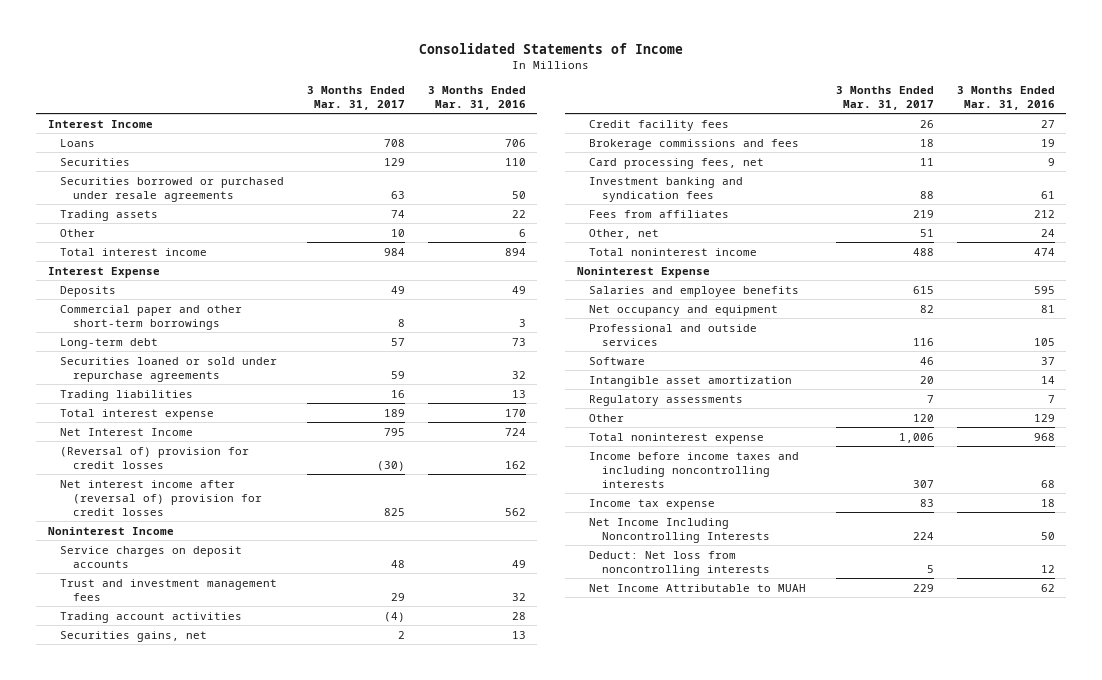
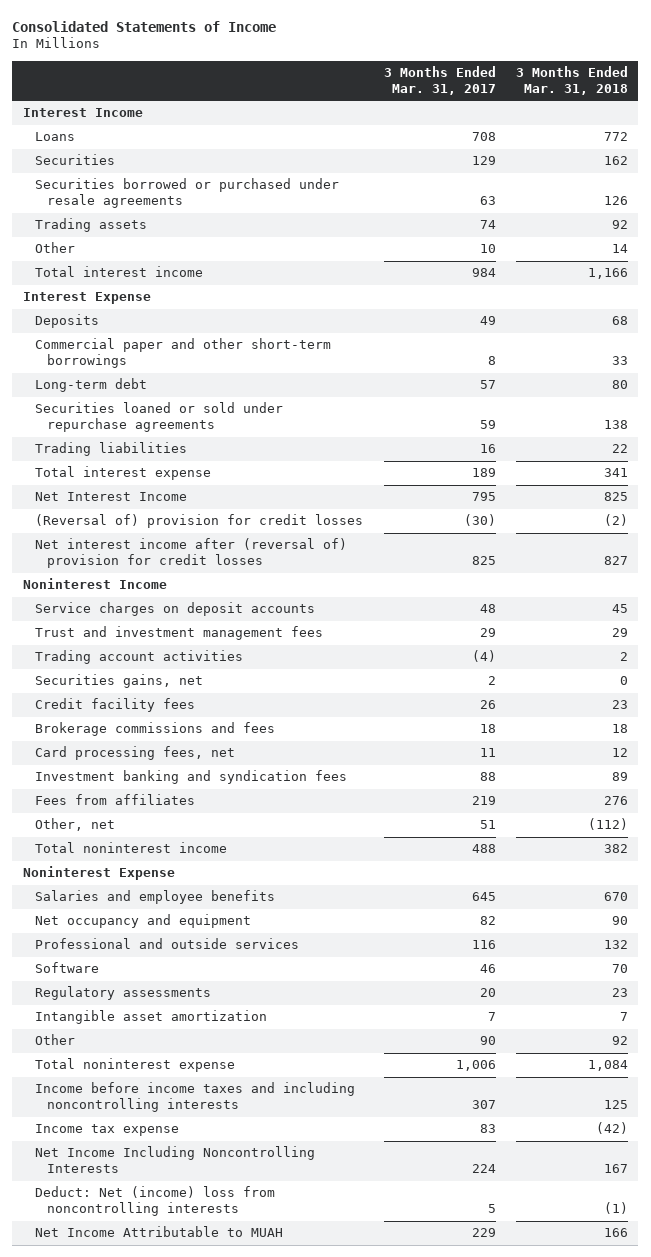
- | 3 Months Ended Mar. 31, 2017 | 3 Months Ended Mar. 31, 2016
+ | 3 Months Ended Mar. 31, 2017 | 3 Months Ended Mar. 31, 2018
- Salaries and employee benefits | 615 | 595
+ Salaries and employee benefits | 645 | 670
- Intangible asset amortization | 20 | 14
- Regulatory assessments | 7 | 7
- Other | 120 | 129
+ Regulatory assessments | 20 | 23
+ Intangible asset amortization | 7 | 7
+ Other | 90 | 92
- Deduct: Net loss from noncontrolling interests | 5 | 12
+ Deduct: Net (income) loss from noncontrolling interests | 5 | (1)

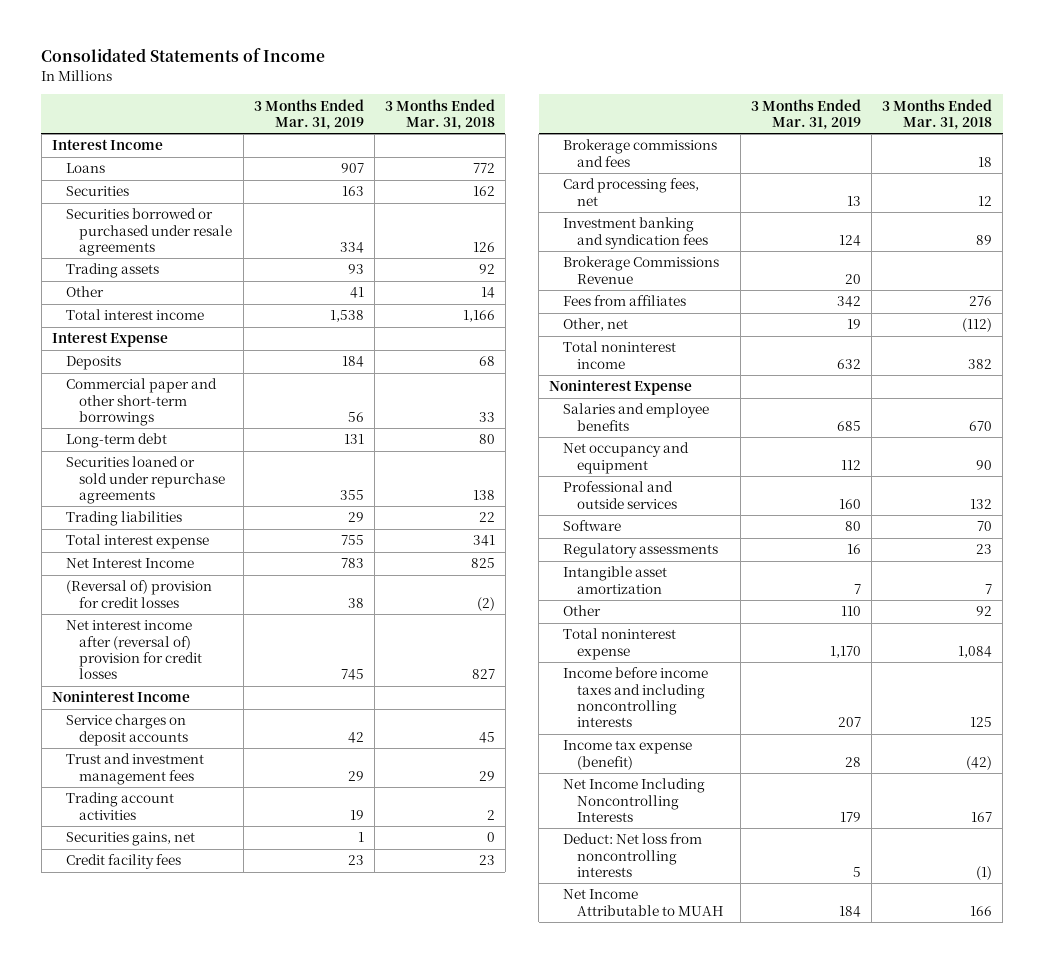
- | 3 Months Ended Mar. 31, 2017 | 3 Months Ended Mar. 31, 2018
+ | 3 Months Ended Mar. 31, 2019 | 3 Months Ended Mar. 31, 2018
+ Brokerage Commissions Revenue | 20 |
- Income tax expense | 83 | (42)
+ Income tax expense (benefit) | 28 | (42)
- Deduct: Net (income) loss from noncontrolling interests | 5 | (1)
+ Deduct: Net loss from noncontrolling interests | 5 | (1)

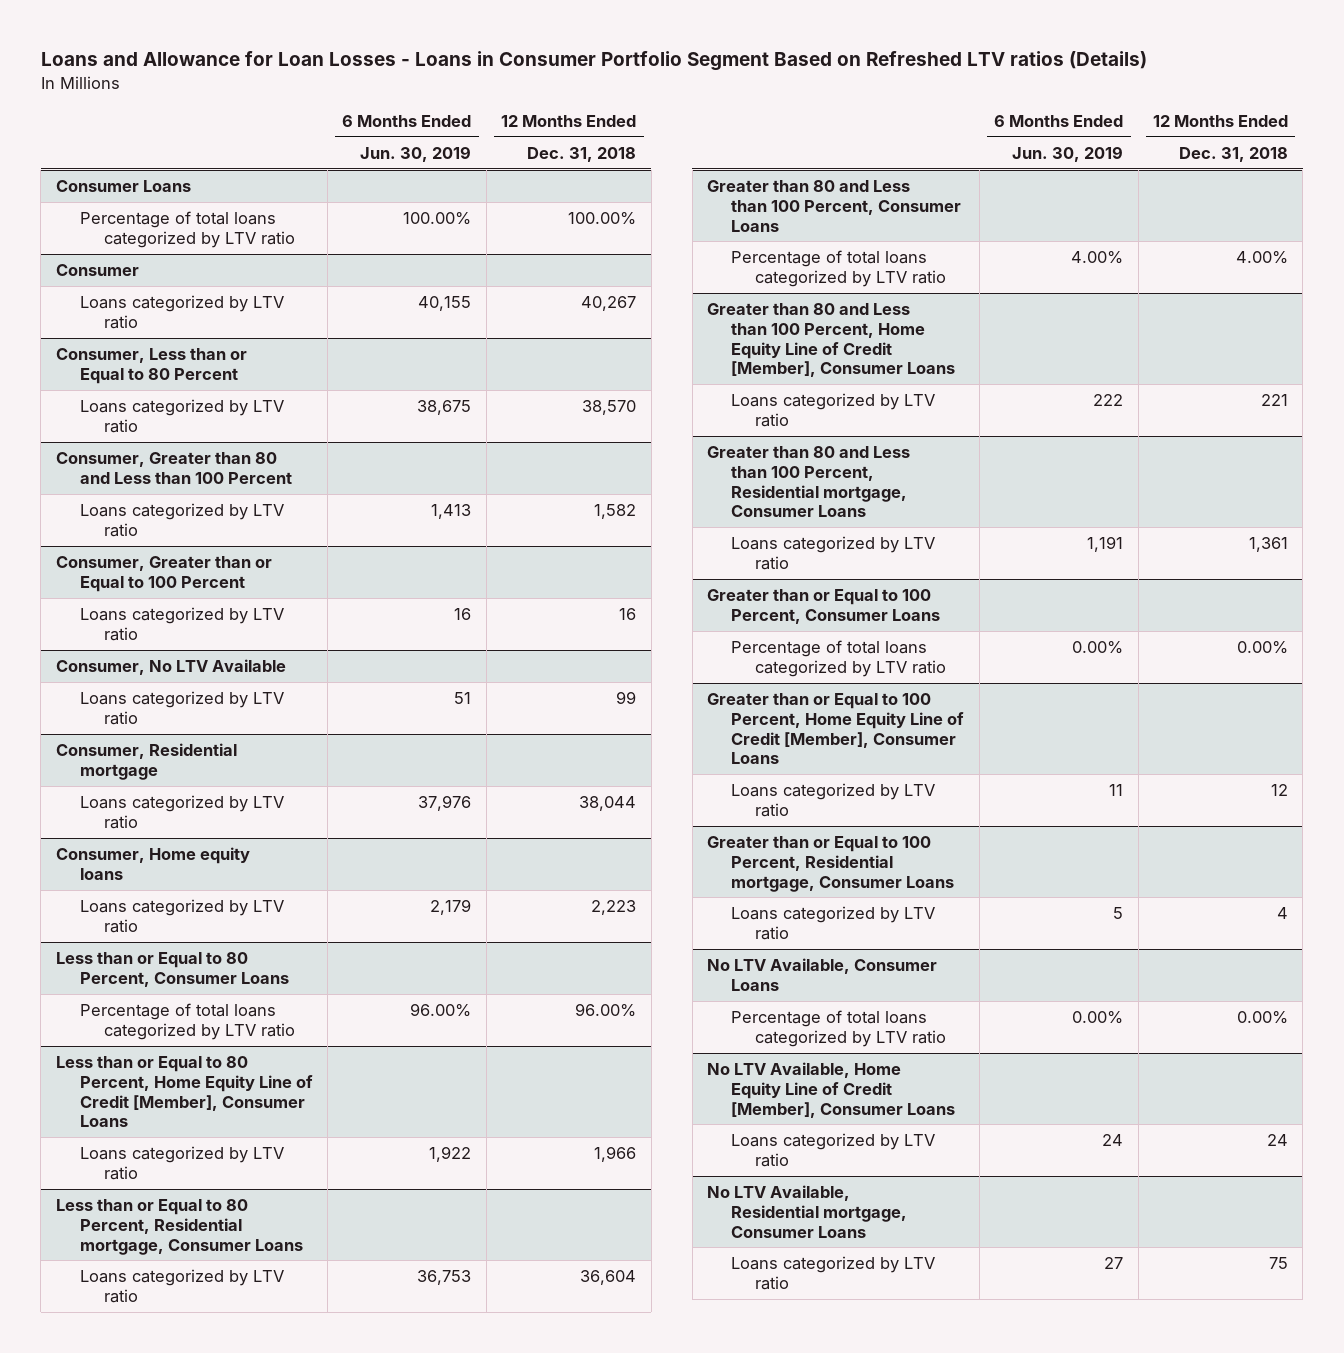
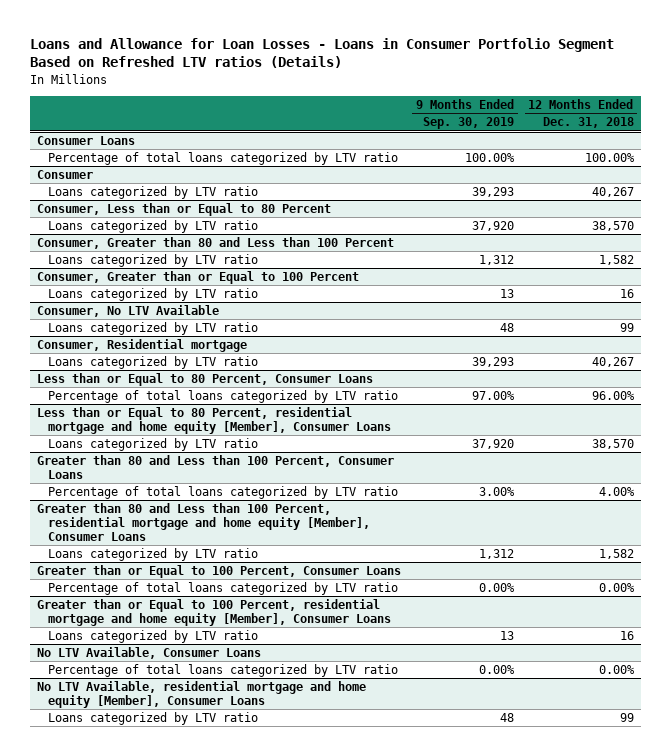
- | 6 Months Ended Jun. 30, 2019 | 12 Months Ended Dec. 31, 2018
+ | 9 Months Ended Sep. 30, 2019 | 12 Months Ended Dec. 31, 2018
@ Consumer, Residential mortgage
- Loans categorized by LTV ratio | 37,976 | 38,044
- Consumer, Home equity loans
- Loans categorized by LTV ratio | 2,179 | 2,223
@ Consumer, Residential mortgage
+ Loans categorized by LTV ratio | 39,293 | 40,267
- Less than or Equal to 80 Percent, Home Equity Line of Credit [Member], Consumer Loans
- Loans categorized by LTV ratio | 1,922 | 1,966
- Less than or Equal to 80 Percent, Residential mortgage, Consumer Loans
- Loans categorized by LTV ratio | 36,753 | 36,604
+ Less than or Equal to 80 Percent, residential mortgage and home equity [Member], Consumer Loans
+ Loans categorized by LTV ratio | 37,920 | 38,570
- Greater than 80 and Less than 100 Percent, Home Equity Line of Credit [Member], Consumer Loans
- Loans categorized by LTV ratio | 222 | 221
- Greater than 80 and Less than 100 Percent, Residential mortgage, Consumer Loans
- Loans categorized by LTV ratio | 1,191 | 1,361
+ Greater than 80 and Less than 100 Percent, residential mortgage and home equity [Member], Consumer Loans
+ Loans categorized by LTV ratio | 1,312 | 1,582
- Greater than or Equal to 100 Percent, Home Equity Line of Credit [Member], Consumer Loans
- Loans categorized by LTV ratio | 11 | 12
- Greater than or Equal to 100 Percent, Residential mortgage, Consumer Loans
- Loans categorized by LTV ratio | 5 | 4
+ Greater than or Equal to 100 Percent, residential mortgage and home equity [Member], Consumer Loans
+ Loans categorized by LTV ratio | 13 | 16
- No LTV Available, Home Equity Line of Credit [Member], Consumer Loans
- Loans categorized by LTV ratio | 24 | 24
- No LTV Available, Residential mortgage, Consumer Loans
- Loans categorized by LTV ratio | 27 | 75
+ No LTV Available, residential mortgage and home equity [Member], Consumer Loans
+ Loans categorized by LTV ratio | 48 | 99

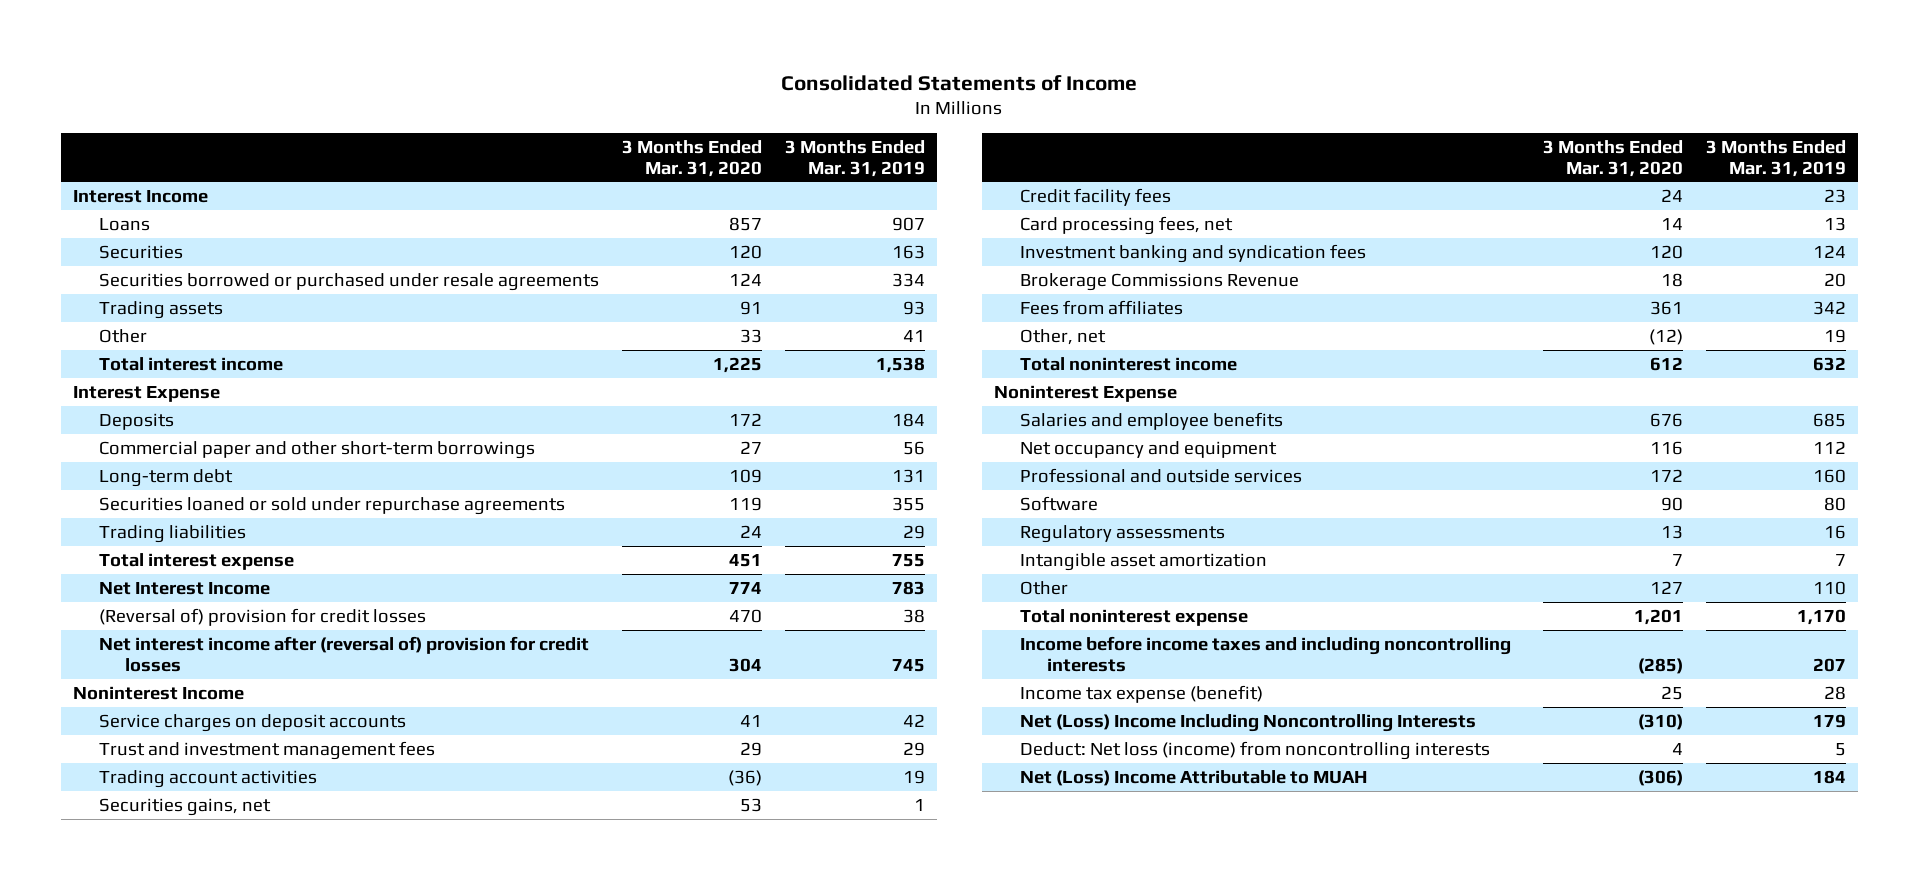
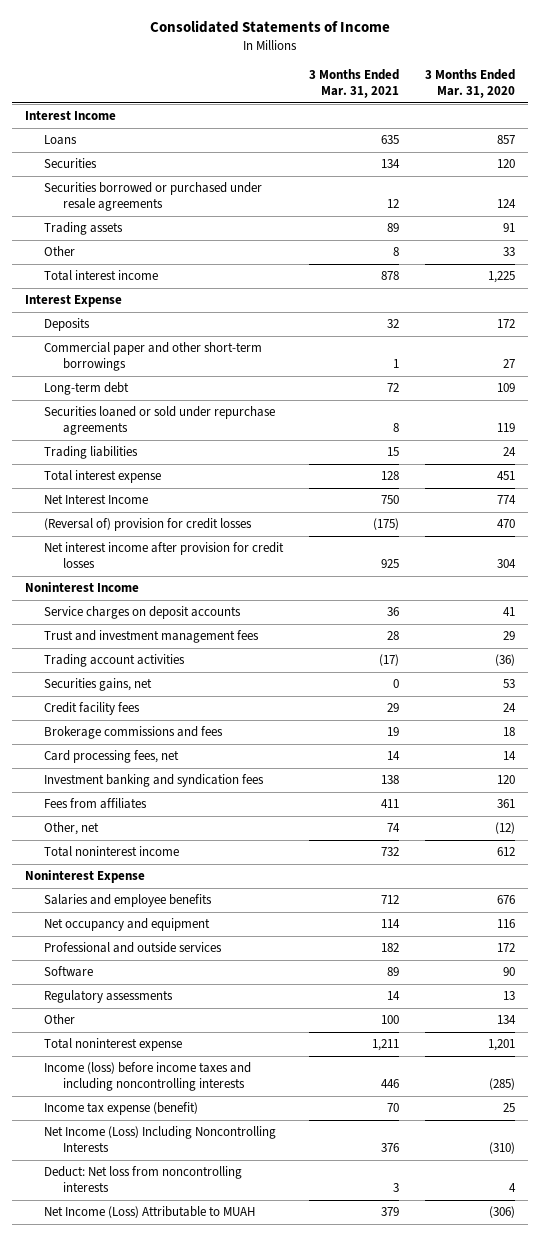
- | 3 Months Ended Mar. 31, 2020 | 3 Months Ended Mar. 31, 2019
+ | 3 Months Ended Mar. 31, 2021 | 3 Months Ended Mar. 31, 2020
- Net interest income after (reversal of) provision for credit losses | 304 | 745
+ Net interest income after provision for credit losses | 925 | 304
+ Brokerage commissions and fees | 19 | 18
- Brokerage Commissions Revenue | 18 | 20
- Intangible asset amortization | 7 | 7
- Other | 127 | 110
+ Other | 100 | 134
- Income before income taxes and including noncontrolling interests | (285) | 207
+ Income (loss) before income taxes and including noncontrolling interests | 446 | (285)
- Net (Loss) Income Including Noncontrolling Interests | (310) | 179
- Deduct: Net loss (income) from noncontrolling interests | 4 | 5
- Net (Loss) Income Attributable to MUAH | (306) | 184
+ Net Income (Loss) Including Noncontrolling Interests | 376 | (310)
+ Deduct: Net loss from noncontrolling interests | 3 | 4
+ Net Income (Loss) Attributable to MUAH | 379 | (306)

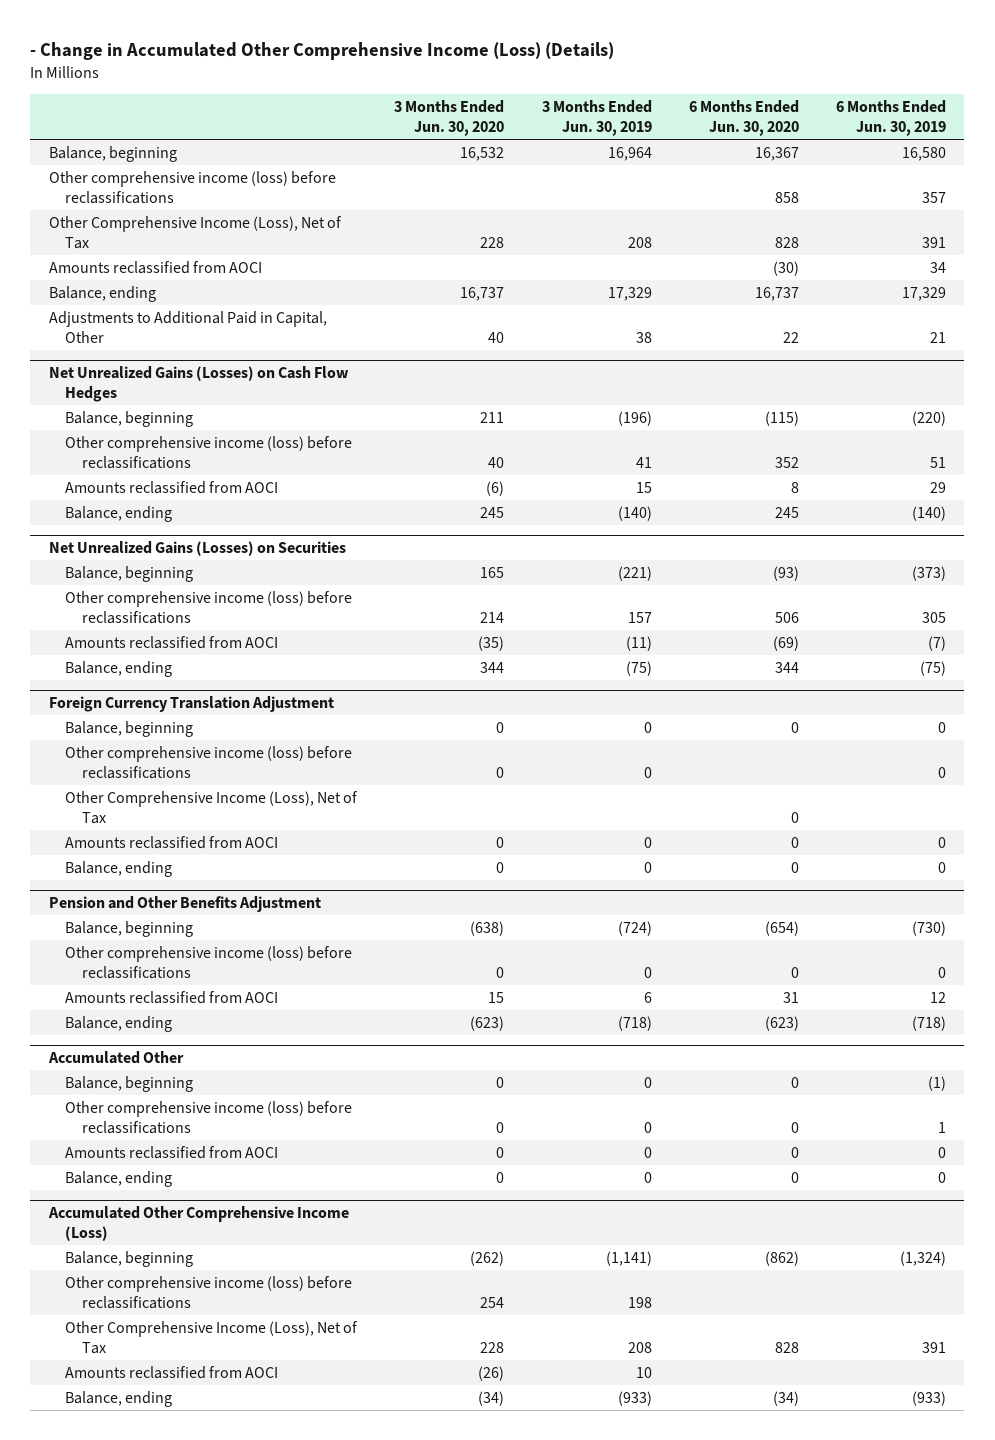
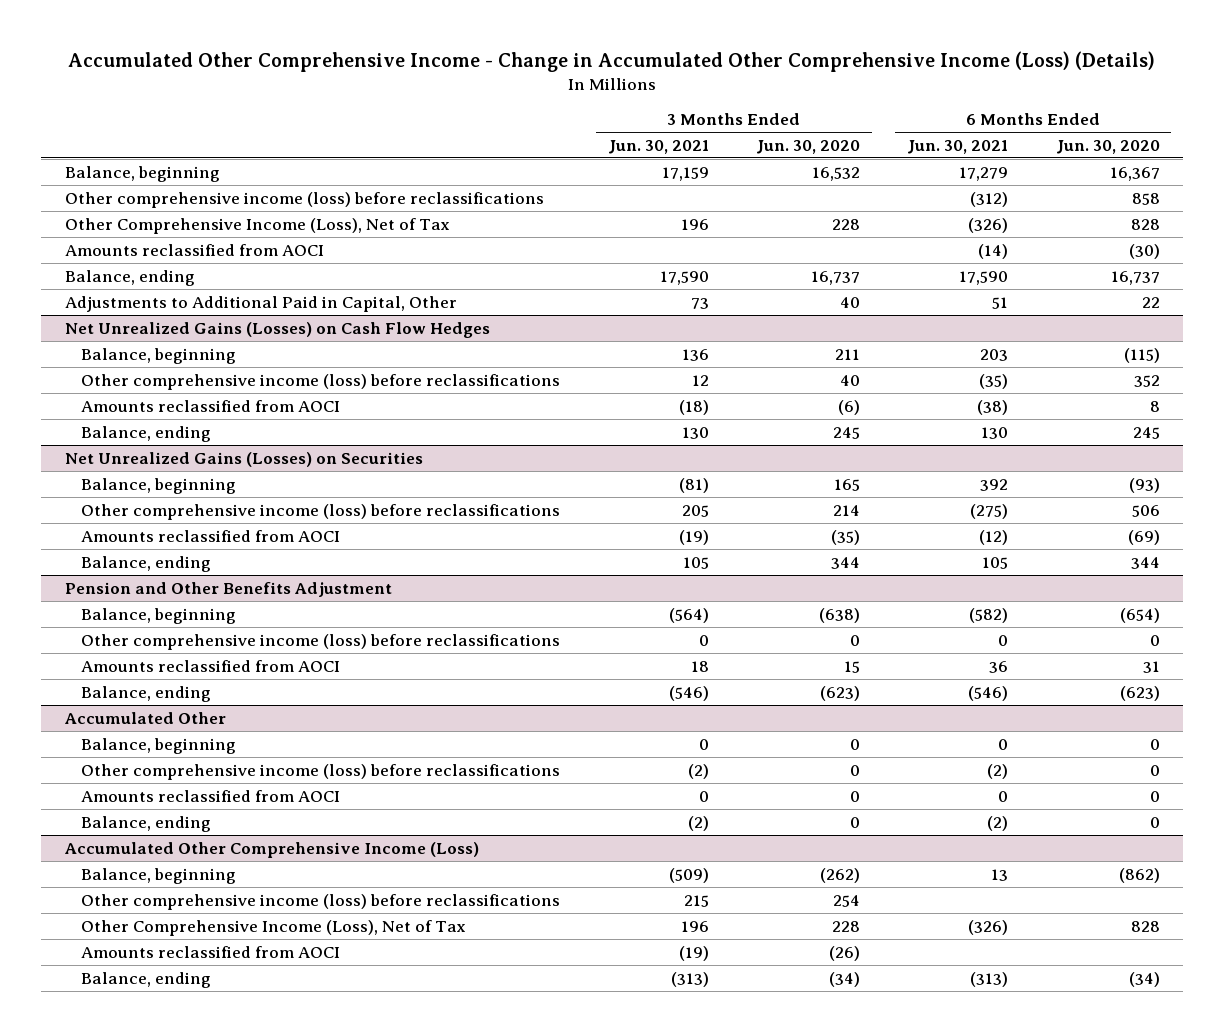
- - Change in Accumulated Other Comprehensive Income (Loss) (Details)
+ Accumulated Other Comprehensive Income - Change in Accumulated Other Comprehensive Income (Loss) (Details)
- | 3 Months Ended Jun. 30, 2020 | 3 Months Ended Jun. 30, 2019 | 6 Months Ended Jun. 30, 2020 | 6 Months Ended Jun. 30, 2019
+ | 3 Months Ended Jun. 30, 2021 | 3 Months Ended Jun. 30, 2020 | 6 Months Ended Jun. 30, 2021 | 6 Months Ended Jun. 30, 2020
- Foreign Currency Translation Adjustment
- Balance, beginning | 0 | 0 | 0 | 0
- Other comprehensive income (loss) before reclassifications | 0 | 0 | | 0
- Other Comprehensive Income (Loss), Net of Tax | | | 0 |
- Amounts reclassified from AOCI | 0 | 0 | 0 | 0
- Balance, ending | 0 | 0 | 0 | 0

